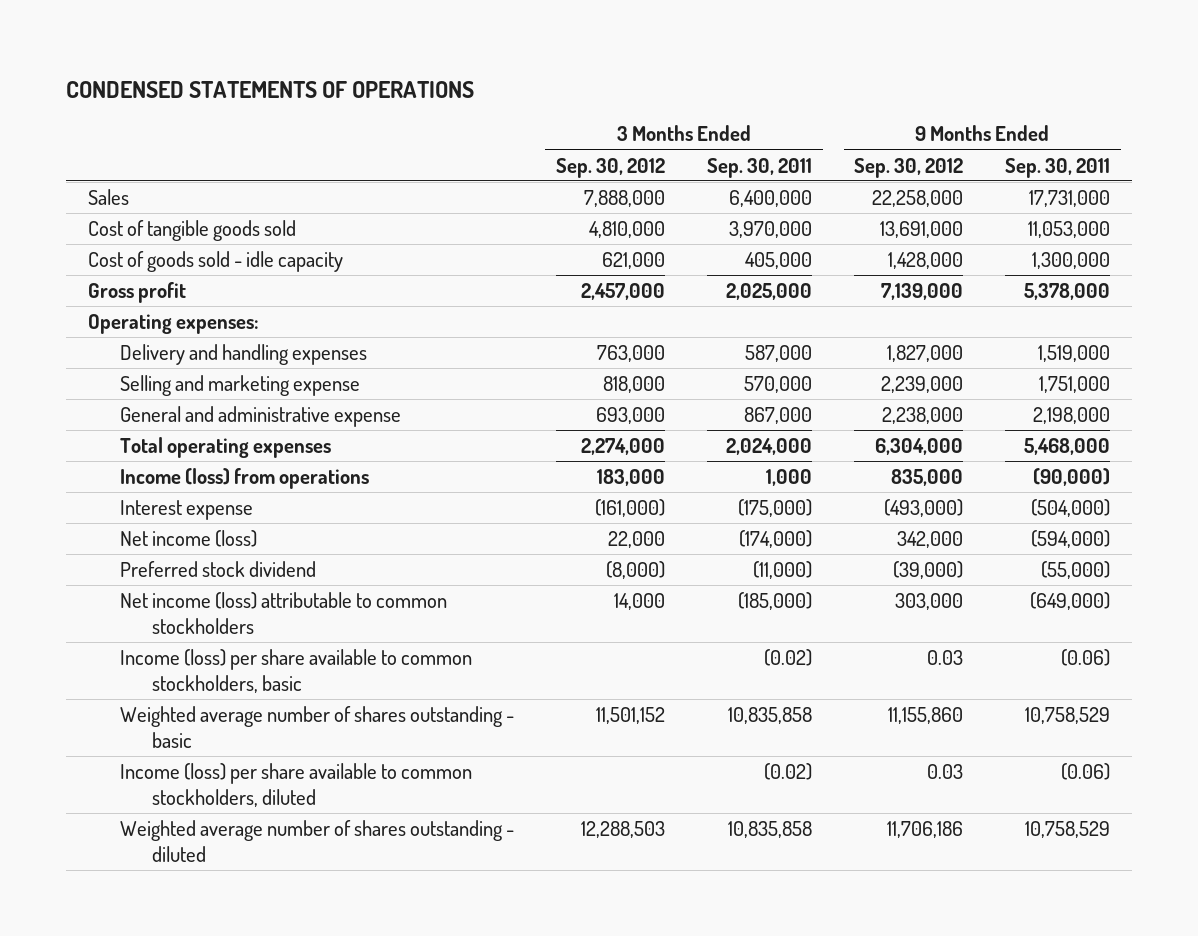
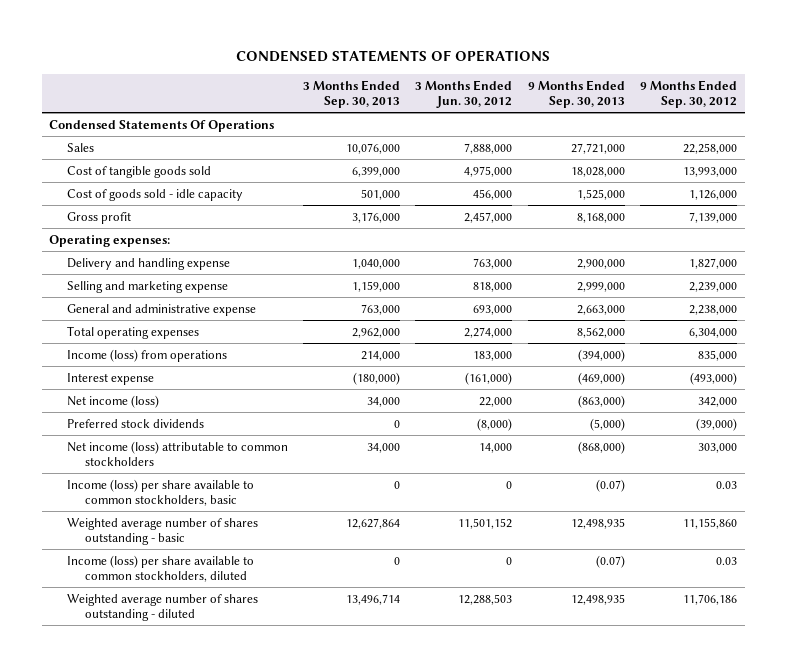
- | 3 Months Ended Sep. 30, 2012 | 3 Months Ended Sep. 30, 2011 | 9 Months Ended Sep. 30, 2012 | 9 Months Ended Sep. 30, 2011
+ | 3 Months Ended Sep. 30, 2013 | 3 Months Ended Jun. 30, 2012 | 9 Months Ended Sep. 30, 2013 | 9 Months Ended Sep. 30, 2012
+ Condensed Statements Of Operations
- Cost of tangible goods sold | 4,810,000 | 3,970,000 | 13,691,000 | 11,053,000
- Cost of goods sold - idle capacity | 621,000 | 405,000 | 1,428,000 | 1,300,000
+ Cost of tangible goods sold | 6,399,000 | 4,975,000 | 18,028,000 | 13,993,000
+ Cost of goods sold - idle capacity | 501,000 | 456,000 | 1,525,000 | 1,126,000
- Delivery and handling expenses | 763,000 | 587,000 | 1,827,000 | 1,519,000
+ Delivery and handling expense | 1,040,000 | 763,000 | 2,900,000 | 1,827,000
- Preferred stock dividend | (8,000) | (11,000) | (39,000) | (55,000)
+ Preferred stock dividends | 0 | (8,000) | (5,000) | (39,000)

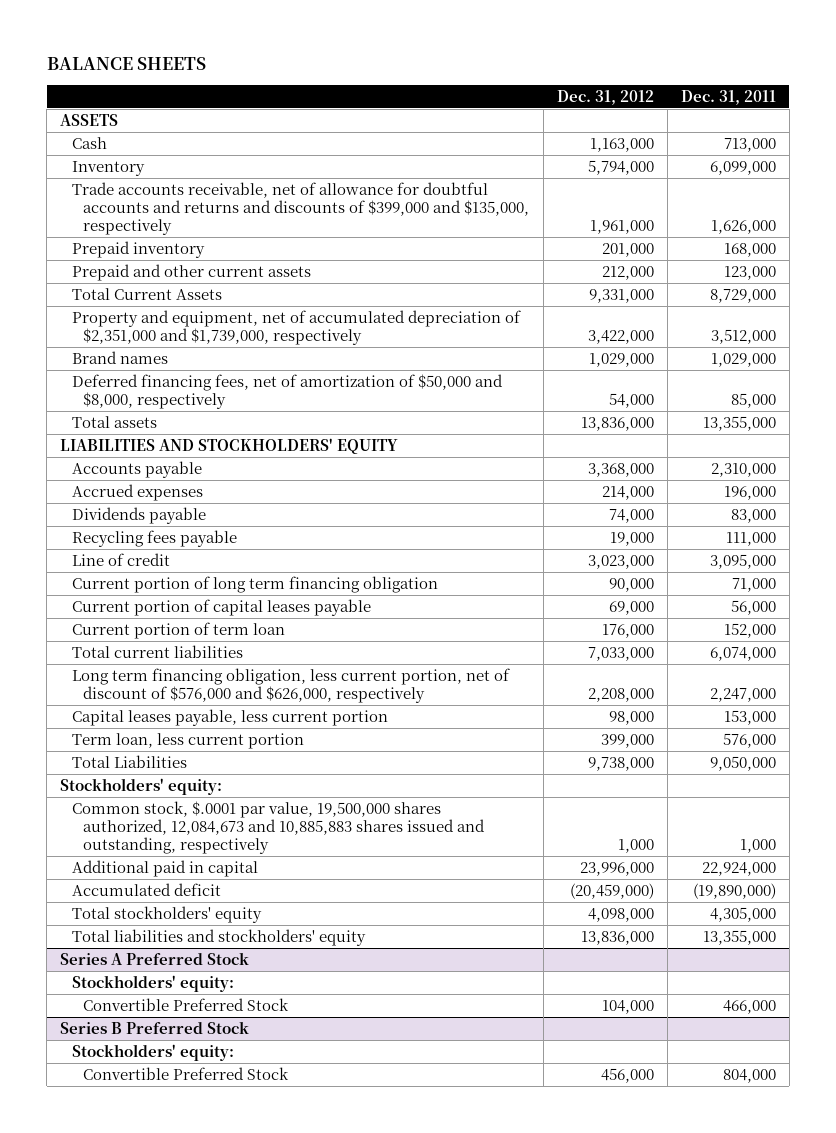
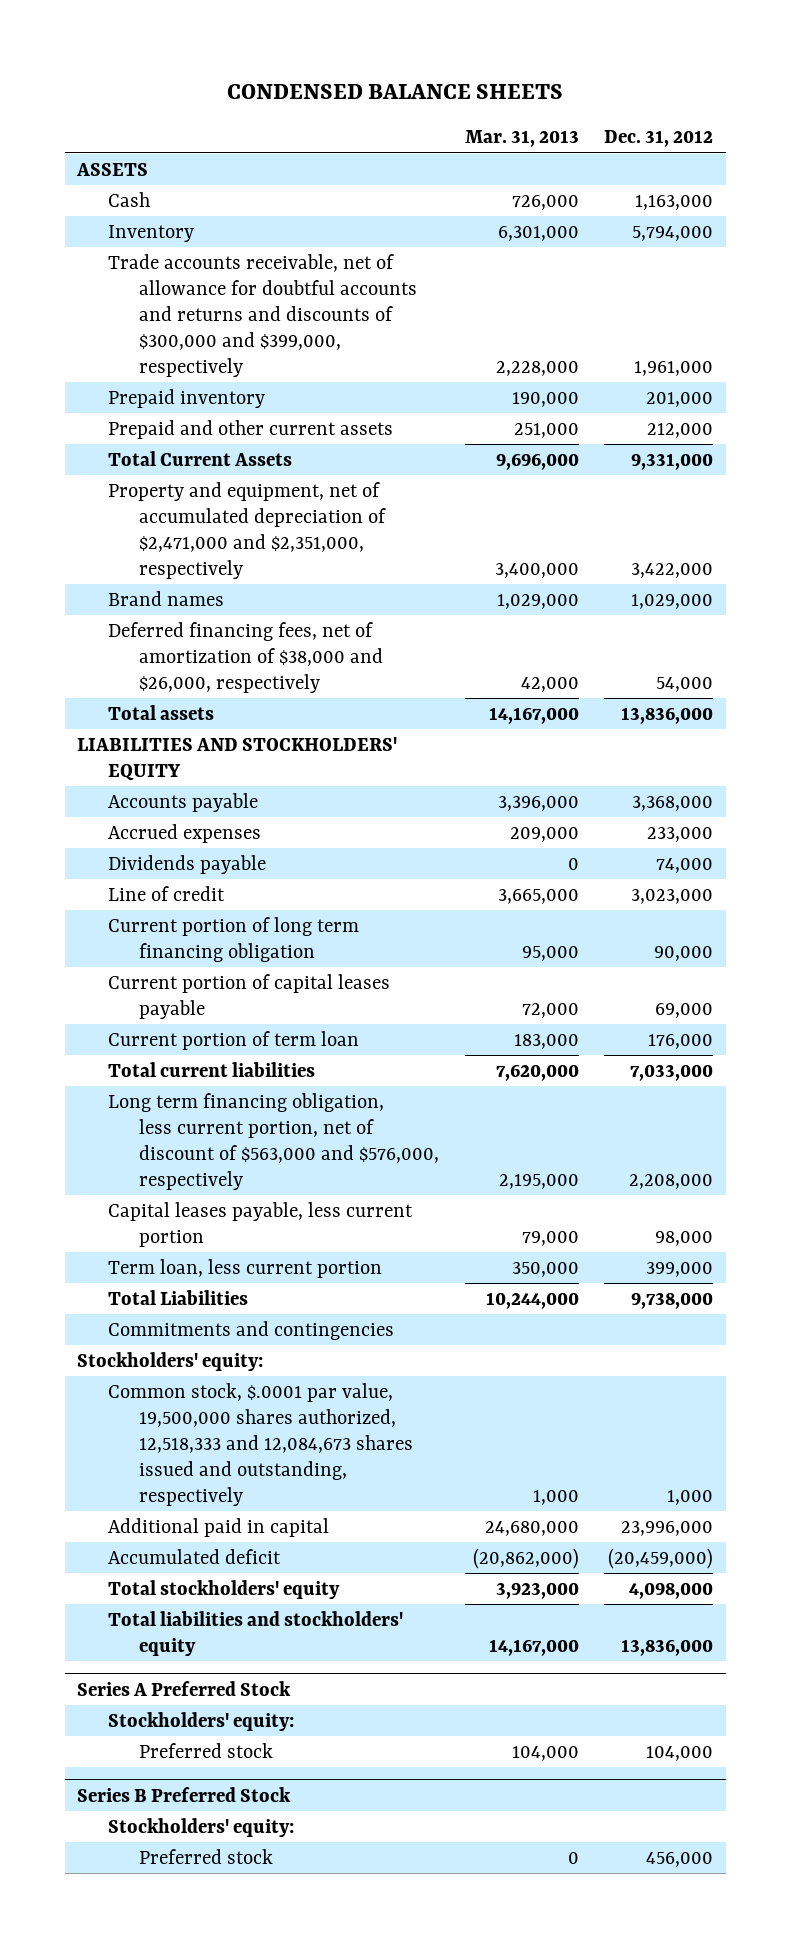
- BALANCE SHEETS
+ CONDENSED BALANCE SHEETS
- | Dec. 31, 2012 | Dec. 31, 2011
+ | Mar. 31, 2013 | Dec. 31, 2012
- Trade accounts receivable, net of allowance for doubtful accounts and returns and discounts of $399,000 and $135,000, respectively | 1,961,000 | 1,626,000
+ Trade accounts receivable, net of allowance for doubtful accounts and returns and discounts of $300,000 and $399,000, respectively | 2,228,000 | 1,961,000
- Property and equipment, net of accumulated depreciation of $2,351,000 and $1,739,000, respectively | 3,422,000 | 3,512,000
+ Property and equipment, net of accumulated depreciation of $2,471,000 and $2,351,000, respectively | 3,400,000 | 3,422,000
- Deferred financing fees, net of amortization of $50,000 and $8,000, respectively | 54,000 | 85,000
+ Deferred financing fees, net of amortization of $38,000 and $26,000, respectively | 42,000 | 54,000
- Accrued expenses | 214,000 | 196,000
+ Accrued expenses | 209,000 | 233,000
- Recycling fees payable | 19,000 | 111,000
- Long term financing obligation, less current portion, net of discount of $576,000 and $626,000, respectively | 2,208,000 | 2,247,000
+ Long term financing obligation, less current portion, net of discount of $563,000 and $576,000, respectively | 2,195,000 | 2,208,000
+ Commitments and contingencies
- Common stock, $.0001 par value, 19,500,000 shares authorized, 12,084,673 and 10,885,883 shares issued and outstanding, respectively | 1,000 | 1,000
+ Common stock, $.0001 par value, 19,500,000 shares authorized, 12,518,333 and 12,084,673 shares issued and outstanding, respectively | 1,000 | 1,000
@ Series A Preferred Stock
- Convertible Preferred Stock | 104,000 | 466,000
+ Preferred stock | 104,000 | 104,000
@ Series B Preferred Stock
- Convertible Preferred Stock | 456,000 | 804,000
+ Preferred stock | 0 | 456,000

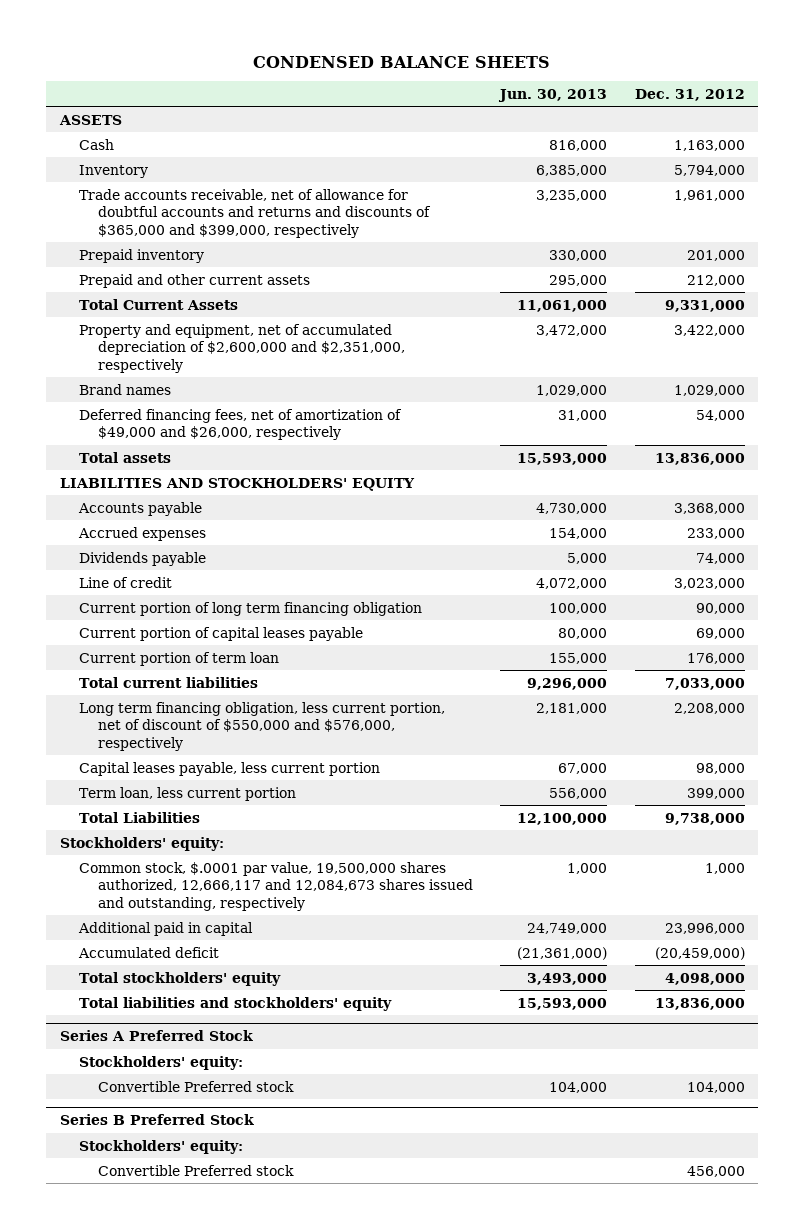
- | Mar. 31, 2013 | Dec. 31, 2012
+ | Jun. 30, 2013 | Dec. 31, 2012
- Trade accounts receivable, net of allowance for doubtful accounts and returns and discounts of $300,000 and $399,000, respectively | 2,228,000 | 1,961,000
+ Trade accounts receivable, net of allowance for doubtful accounts and returns and discounts of $365,000 and $399,000, respectively | 3,235,000 | 1,961,000
- Property and equipment, net of accumulated depreciation of $2,471,000 and $2,351,000, respectively | 3,400,000 | 3,422,000
+ Property and equipment, net of accumulated depreciation of $2,600,000 and $2,351,000, respectively | 3,472,000 | 3,422,000
- Deferred financing fees, net of amortization of $38,000 and $26,000, respectively | 42,000 | 54,000
+ Deferred financing fees, net of amortization of $49,000 and $26,000, respectively | 31,000 | 54,000
- Long term financing obligation, less current portion, net of discount of $563,000 and $576,000, respectively | 2,195,000 | 2,208,000
+ Long term financing obligation, less current portion, net of discount of $550,000 and $576,000, respectively | 2,181,000 | 2,208,000
- Commitments and contingencies
- Common stock, $.0001 par value, 19,500,000 shares authorized, 12,518,333 and 12,084,673 shares issued and outstanding, respectively | 1,000 | 1,000
+ Common stock, $.0001 par value, 19,500,000 shares authorized, 12,666,117 and 12,084,673 shares issued and outstanding, respectively | 1,000 | 1,000
@ Series A Preferred Stock
- Preferred stock | 104,000 | 104,000
+ Convertible Preferred stock | 104,000 | 104,000
@ Series B Preferred Stock
- Preferred stock | 0 | 456,000
+ Convertible Preferred stock | | 456,000

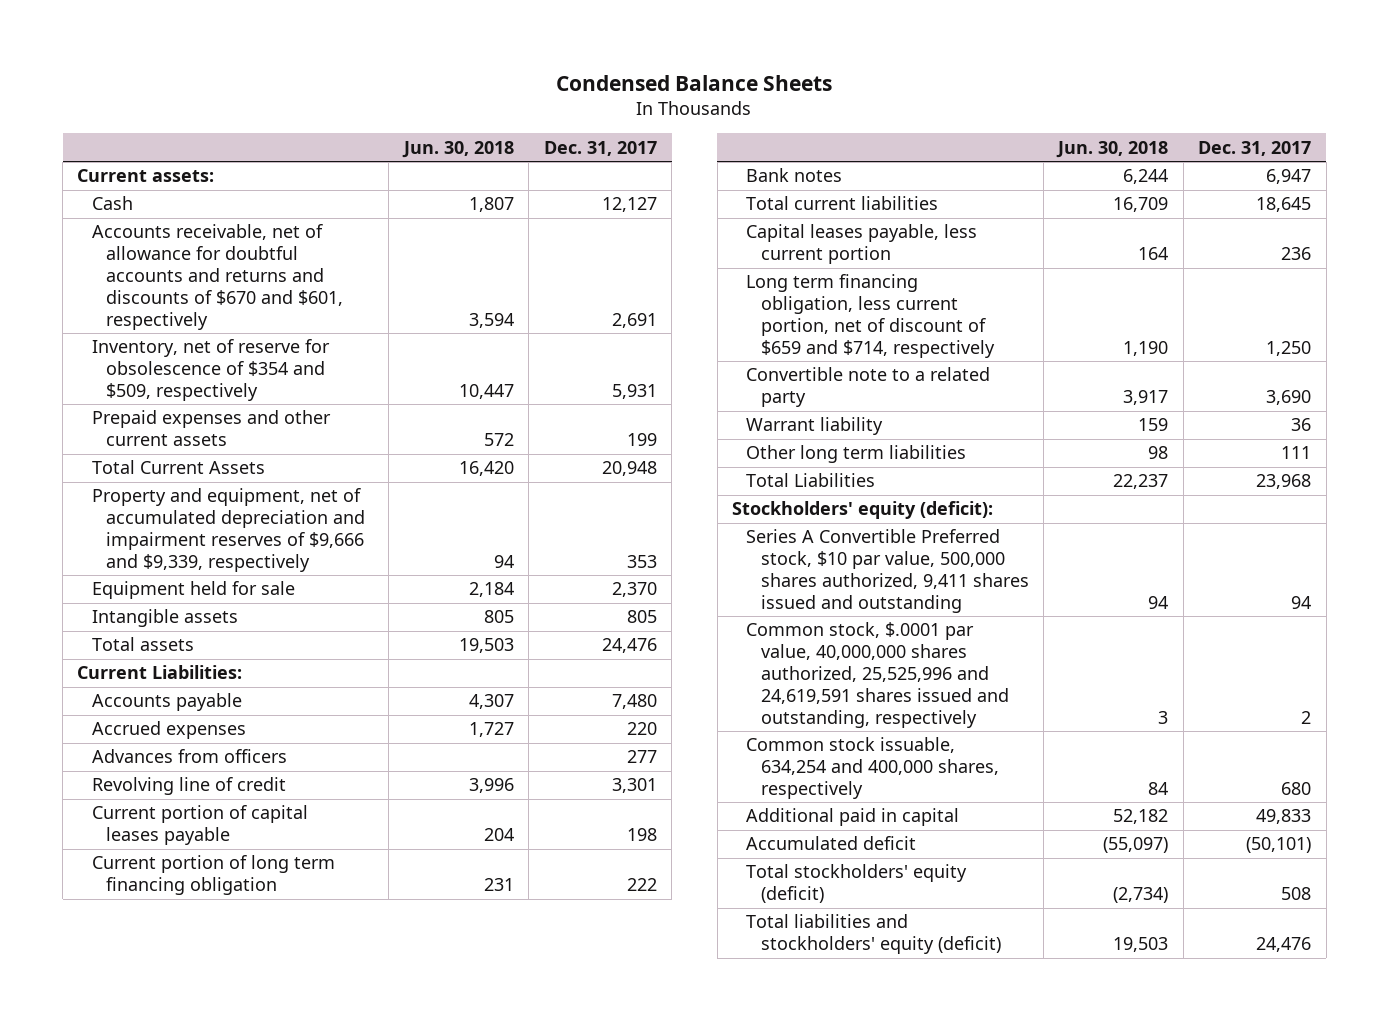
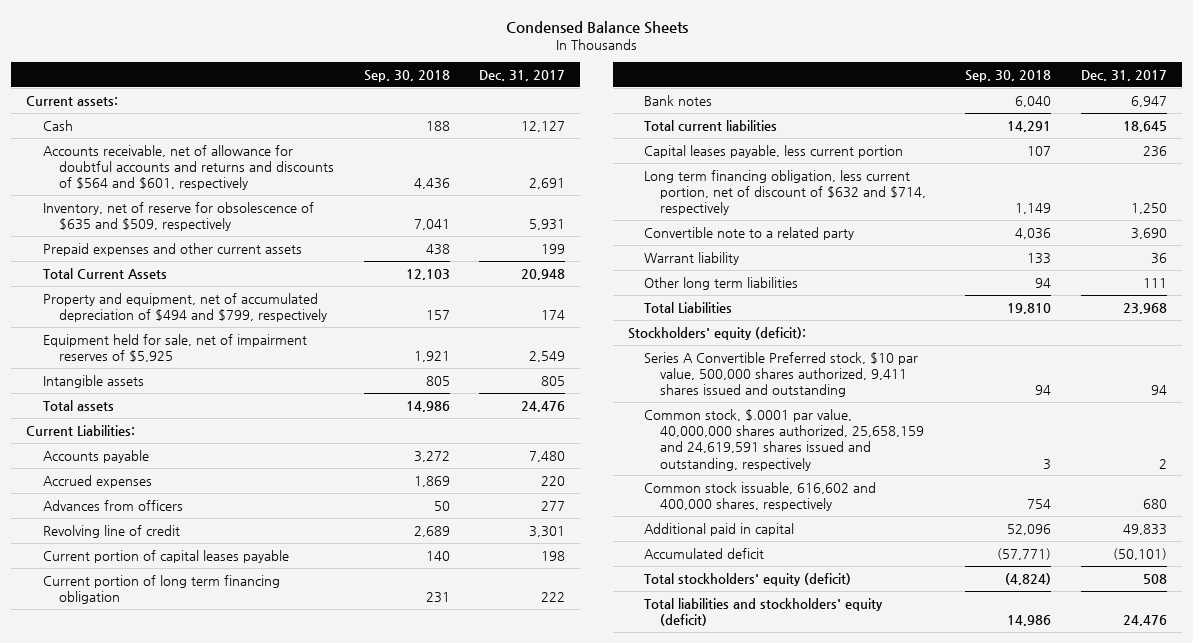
- | Jun. 30, 2018 | Dec. 31, 2017
+ | Sep. 30, 2018 | Dec. 31, 2017
- Accounts receivable, net of allowance for doubtful accounts and returns and discounts of $670 and $601, respectively | 3,594 | 2,691
- Inventory, net of reserve for obsolescence of $354 and $509, respectively | 10,447 | 5,931
+ Accounts receivable, net of allowance for doubtful accounts and returns and discounts of $564 and $601, respectively | 4,436 | 2,691
+ Inventory, net of reserve for obsolescence of $635 and $509, respectively | 7,041 | 5,931
- Property and equipment, net of accumulated depreciation and impairment reserves of $9,666 and $9,339, respectively | 94 | 353
- Equipment held for sale | 2,184 | 2,370
+ Property and equipment, net of accumulated depreciation of $494 and $799, respectively | 157 | 174
+ Equipment held for sale, net of impairment reserves of $5,925 | 1,921 | 2,549
- Long term financing obligation, less current portion, net of discount of $659 and $714, respectively | 1,190 | 1,250
+ Long term financing obligation, less current portion, net of discount of $632 and $714, respectively | 1,149 | 1,250
- Common stock, $.0001 par value, 40,000,000 shares authorized, 25,525,996 and 24,619,591 shares issued and outstanding, respectively | 3 | 2
- Common stock issuable, 634,254 and 400,000 shares, respectively | 84 | 680
+ Common stock, $.0001 par value, 40,000,000 shares authorized, 25,658,159 and 24,619,591 shares issued and outstanding, respectively | 3 | 2
+ Common stock issuable, 616,602 and 400,000 shares, respectively | 754 | 680

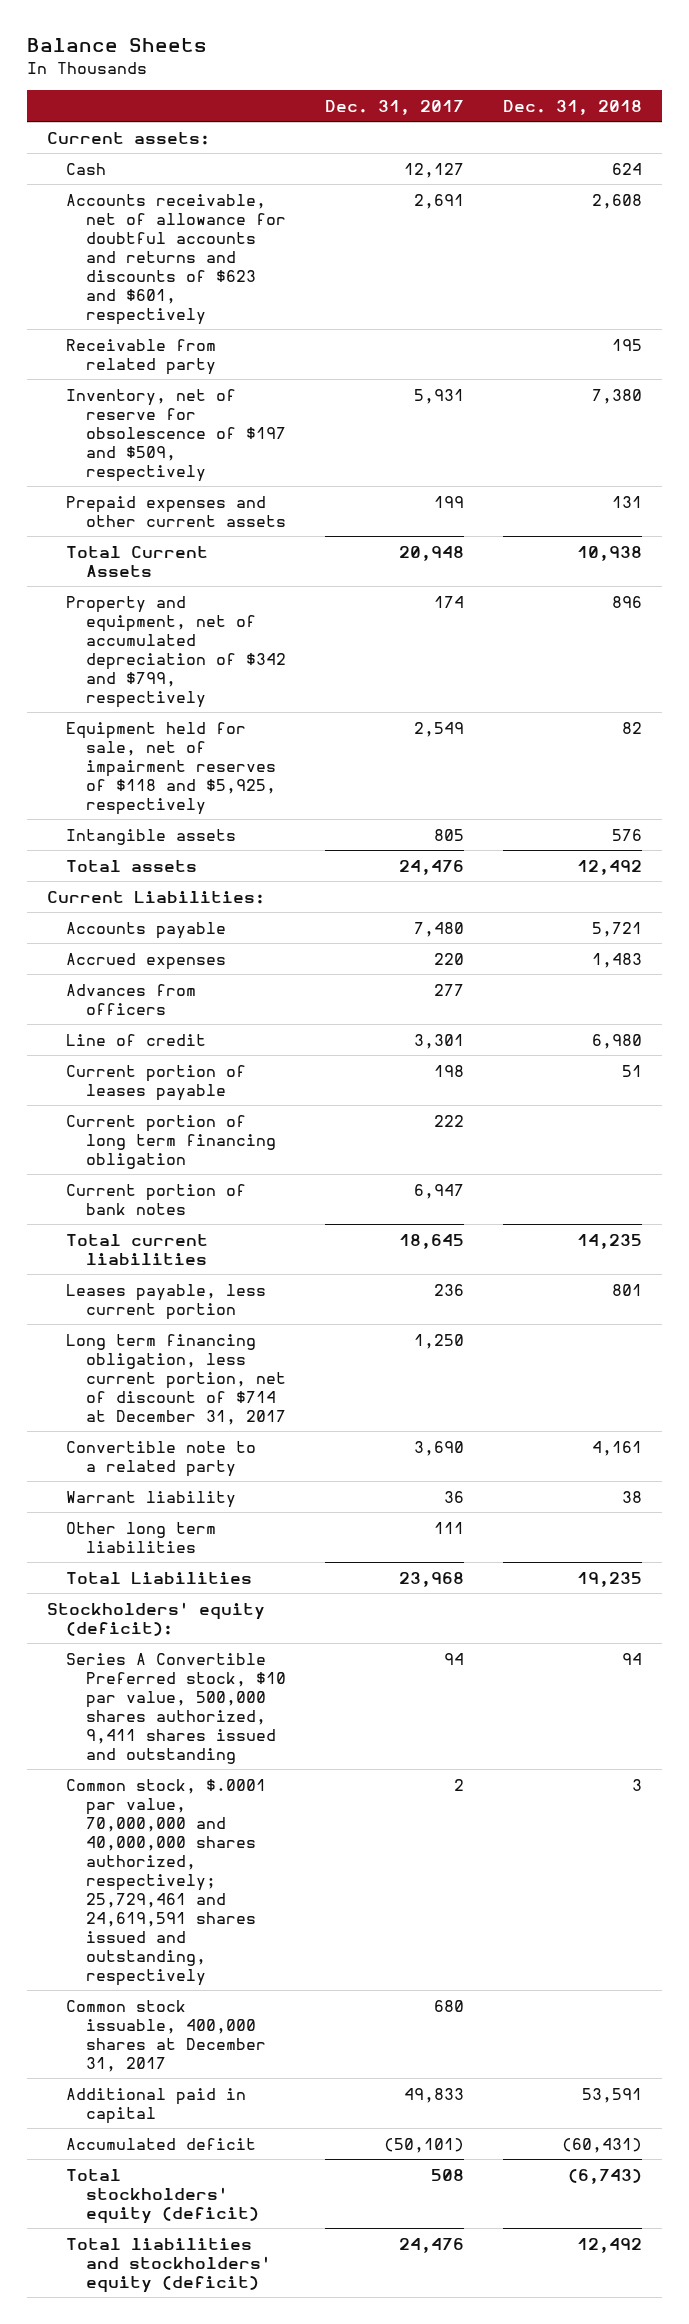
- Condensed Balance Sheets
+ Balance Sheets
- | Sep. 30, 2018 | Dec. 31, 2017
+ | Dec. 31, 2017 | Dec. 31, 2018
- Accounts receivable, net of allowance for doubtful accounts and returns and discounts of $564 and $601, respectively | 4,436 | 2,691
- Inventory, net of reserve for obsolescence of $635 and $509, respectively | 7,041 | 5,931
+ Accounts receivable, net of allowance for doubtful accounts and returns and discounts of $623 and $601, respectively | 2,691 | 2,608
+ Receivable from related party | | 195
+ Inventory, net of reserve for obsolescence of $197 and $509, respectively | 5,931 | 7,380
- Property and equipment, net of accumulated depreciation of $494 and $799, respectively | 157 | 174
- Equipment held for sale, net of impairment reserves of $5,925 | 1,921 | 2,549
+ Property and equipment, net of accumulated depreciation of $342 and $799, respectively | 174 | 896
+ Equipment held for sale, net of impairment reserves of $118 and $5,925, respectively | 2,549 | 82
- Revolving line of credit | 2,689 | 3,301
- Current portion of capital leases payable | 140 | 198
+ Line of credit | 3,301 | 6,980
+ Current portion of leases payable | 198 | 51
- Bank notes | 6,040 | 6,947
+ Current portion of bank notes | 6,947 |
- Capital leases payable, less current portion | 107 | 236
- Long term financing obligation, less current portion, net of discount of $632 and $714, respectively | 1,149 | 1,250
+ Leases payable, less current portion | 236 | 801
+ Long term financing obligation, less current portion, net of discount of $714 at December 31, 2017 | 1,250 |
- Common stock, $.0001 par value, 40,000,000 shares authorized, 25,658,159 and 24,619,591 shares issued and outstanding, respectively | 3 | 2
- Common stock issuable, 616,602 and 400,000 shares, respectively | 754 | 680
+ Common stock, $.0001 par value, 70,000,000 and 40,000,000 shares authorized, respectively; 25,729,461 and 24,619,591 shares issued and outstanding, respectively | 2 | 3
+ Common stock issuable, 400,000 shares at December 31, 2017 | 680 |

